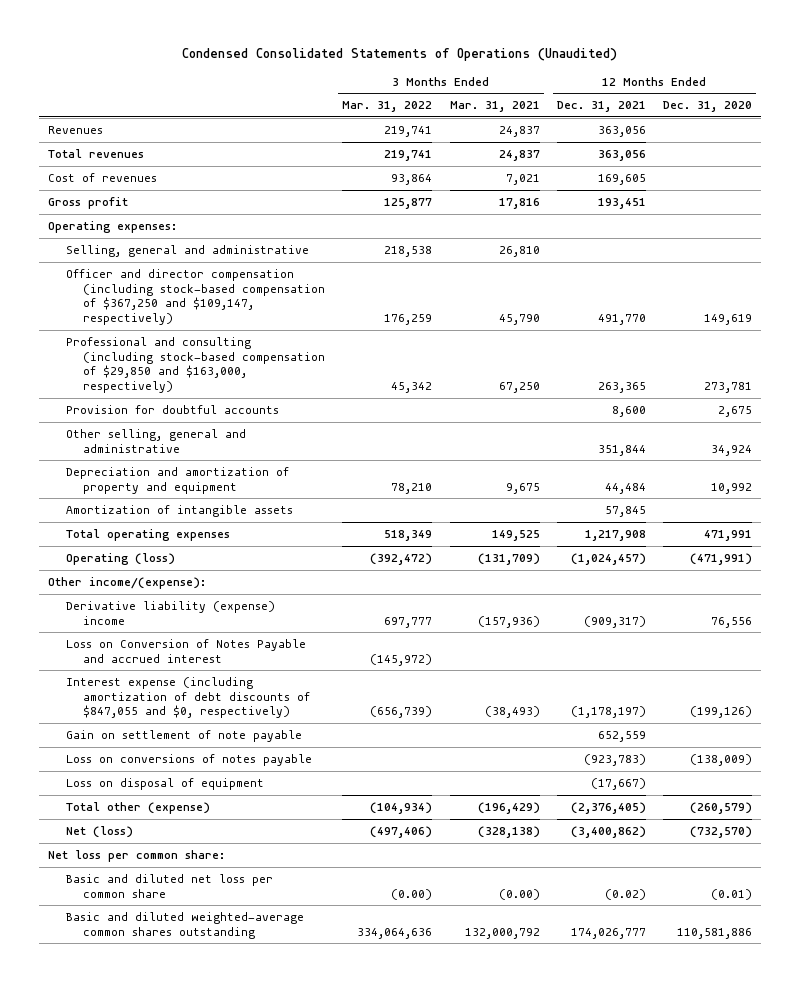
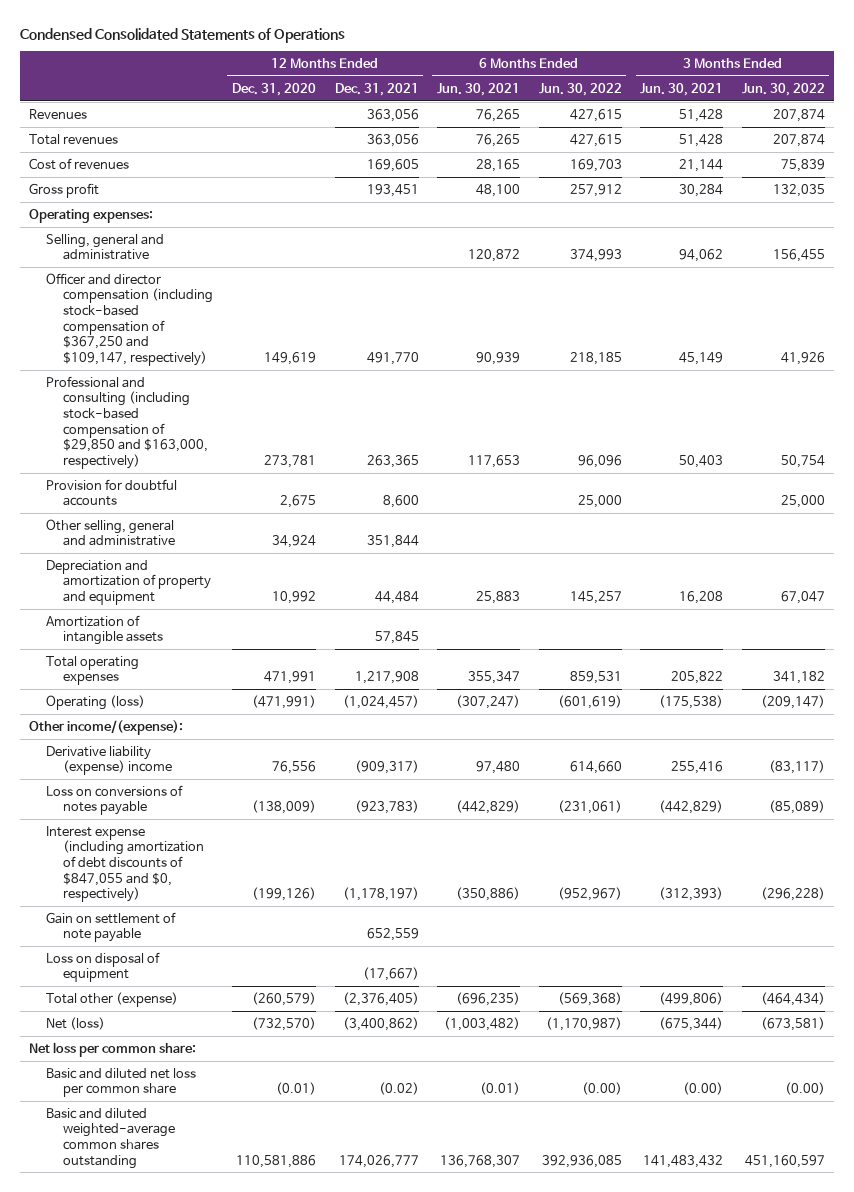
- Condensed Consolidated Statements of Operations (Unaudited)
+ Condensed Consolidated Statements of Operations
- | 3 Months Ended Mar. 31, 2022 | 3 Months Ended Mar. 31, 2021 | 12 Months Ended Dec. 31, 2021 | 12 Months Ended Dec. 31, 2020
+ | 12 Months Ended Dec. 31, 2020 | 12 Months Ended Dec. 31, 2021 | 6 Months Ended Jun. 30, 2021 | 6 Months Ended Jun. 30, 2022 | 3 Months Ended Jun. 30, 2021 | 3 Months Ended Jun. 30, 2022
- Loss on Conversion of Notes Payable and accrued interest | (145,972) | | |
moved up: Loss on conversions of notes payable | (138,009) | (923,783) | (442,829) | (231,061) | (442,829) | (85,089)

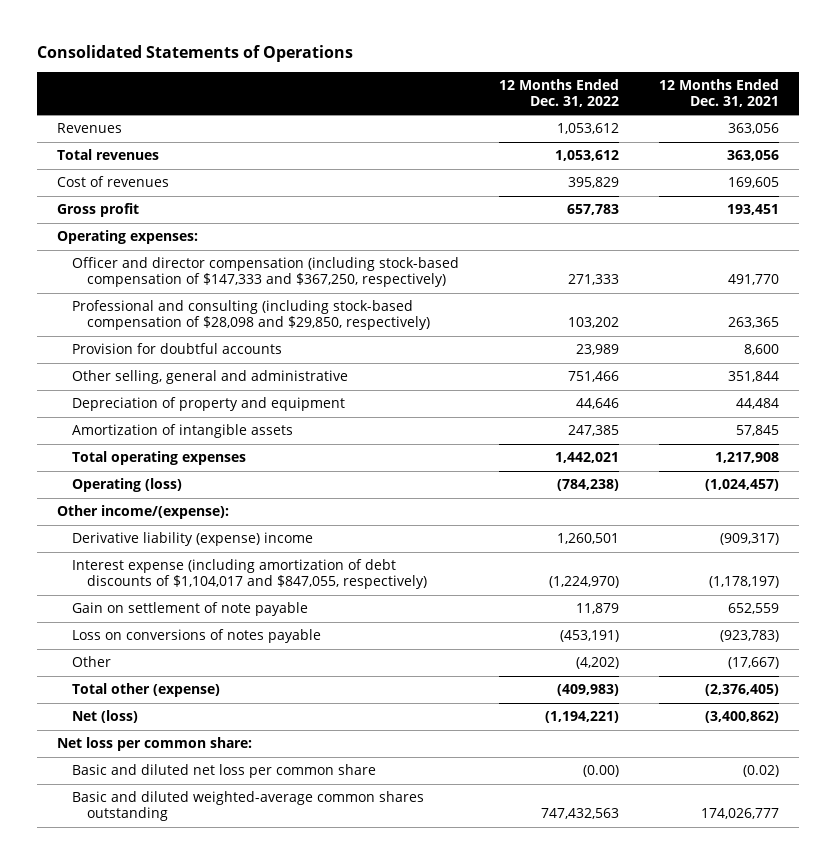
- Condensed Consolidated Statements of Operations
+ Consolidated Statements of Operations
- | 12 Months Ended Dec. 31, 2020 | 12 Months Ended Dec. 31, 2021 | 6 Months Ended Jun. 30, 2021 | 6 Months Ended Jun. 30, 2022 | 3 Months Ended Jun. 30, 2021 | 3 Months Ended Jun. 30, 2022
+ | 12 Months Ended Dec. 31, 2022 | 12 Months Ended Dec. 31, 2021
- Selling, general and administrative | | | 120,872 | 374,993 | 94,062 | 156,455
- Officer and director compensation (including stock-based compensation of $367,250 and $109,147, respectively) | 149,619 | 491,770 | 90,939 | 218,185 | 45,149 | 41,926
- Professional and consulting (including stock-based compensation of $29,850 and $163,000, respectively) | 273,781 | 263,365 | 117,653 | 96,096 | 50,403 | 50,754
+ Officer and director compensation (including stock-based compensation of $147,333 and $367,250, respectively) | 271,333 | 491,770
+ Professional and consulting (including stock-based compensation of $28,098 and $29,850, respectively) | 103,202 | 263,365
- Depreciation and amortization of property and equipment | 10,992 | 44,484 | 25,883 | 145,257 | 16,208 | 67,047
+ Depreciation of property and equipment | 44,646 | 44,484
- Interest expense (including amortization of debt discounts of $847,055 and $0, respectively) | (199,126) | (1,178,197) | (350,886) | (952,967) | (312,393) | (296,228)
+ Interest expense (including amortization of debt discounts of $1,104,017 and $847,055, respectively) | (1,224,970) | (1,178,197)
- Loss on disposal of equipment | | (17,667) | | | |
moved down: Loss on conversions of notes payable | (453,191) | (923,783)
+ Other | (4,202) | (17,667)

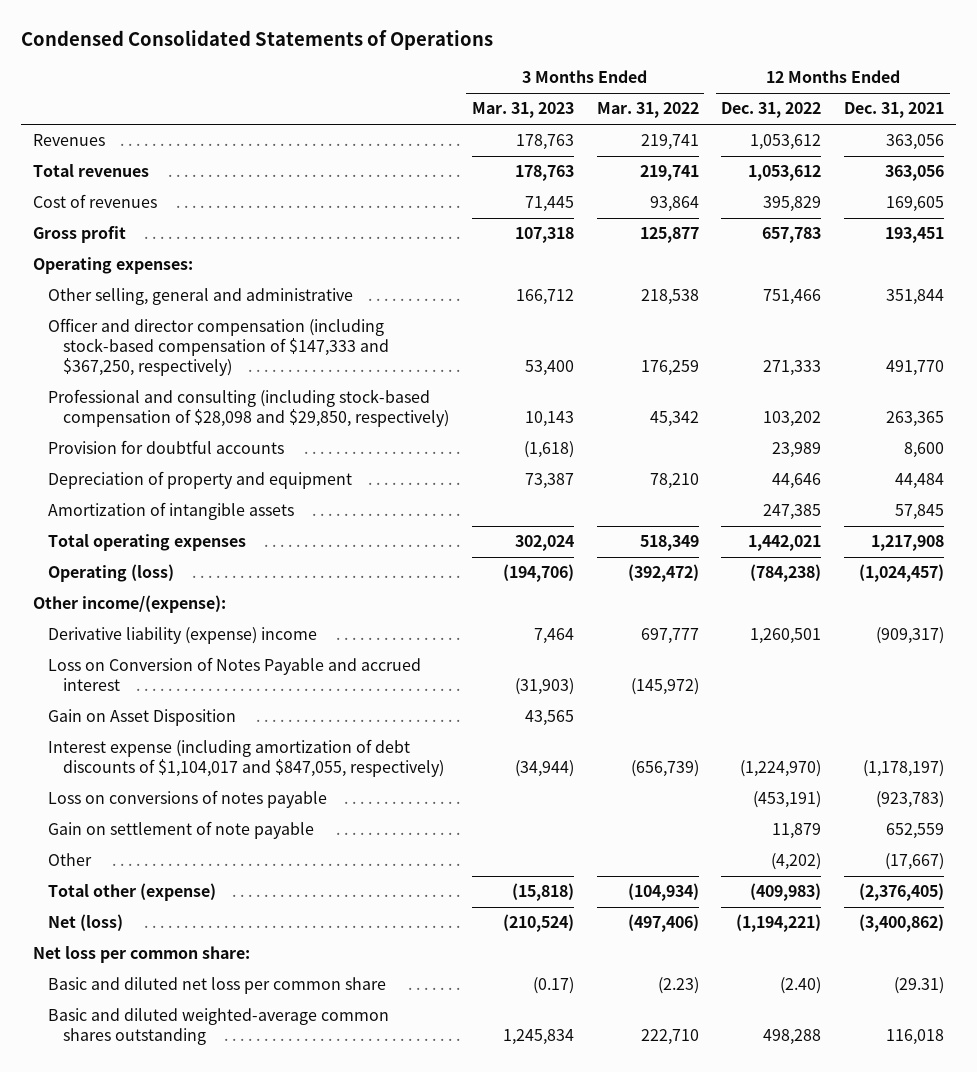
- Consolidated Statements of Operations
+ Condensed Consolidated Statements of Operations
- | 12 Months Ended Dec. 31, 2022 | 12 Months Ended Dec. 31, 2021
+ | 3 Months Ended Mar. 31, 2023 | 3 Months Ended Mar. 31, 2022 | 12 Months Ended Dec. 31, 2022 | 12 Months Ended Dec. 31, 2021
moved up: Other selling, general and administrative | 166,712 | 218,538 | 751,466 | 351,844
+ Loss on Conversion of Notes Payable and accrued interest | (31,903) | (145,972) | |
+ Gain on Asset Disposition | 43,565 | | |
moved down: Gain on settlement of note payable | | | 11,879 | 652,559
- Basic and diluted net loss per common share | (0.00) | (0.02)
- Basic and diluted weighted-average common shares outstanding | 747,432,563 | 174,026,777
+ Basic and diluted net loss per common share | (0.17) | (2.23) | (2.40) | (29.31)
+ Basic and diluted weighted-average common shares outstanding | 1,245,834 | 222,710 | 498,288 | 116,018

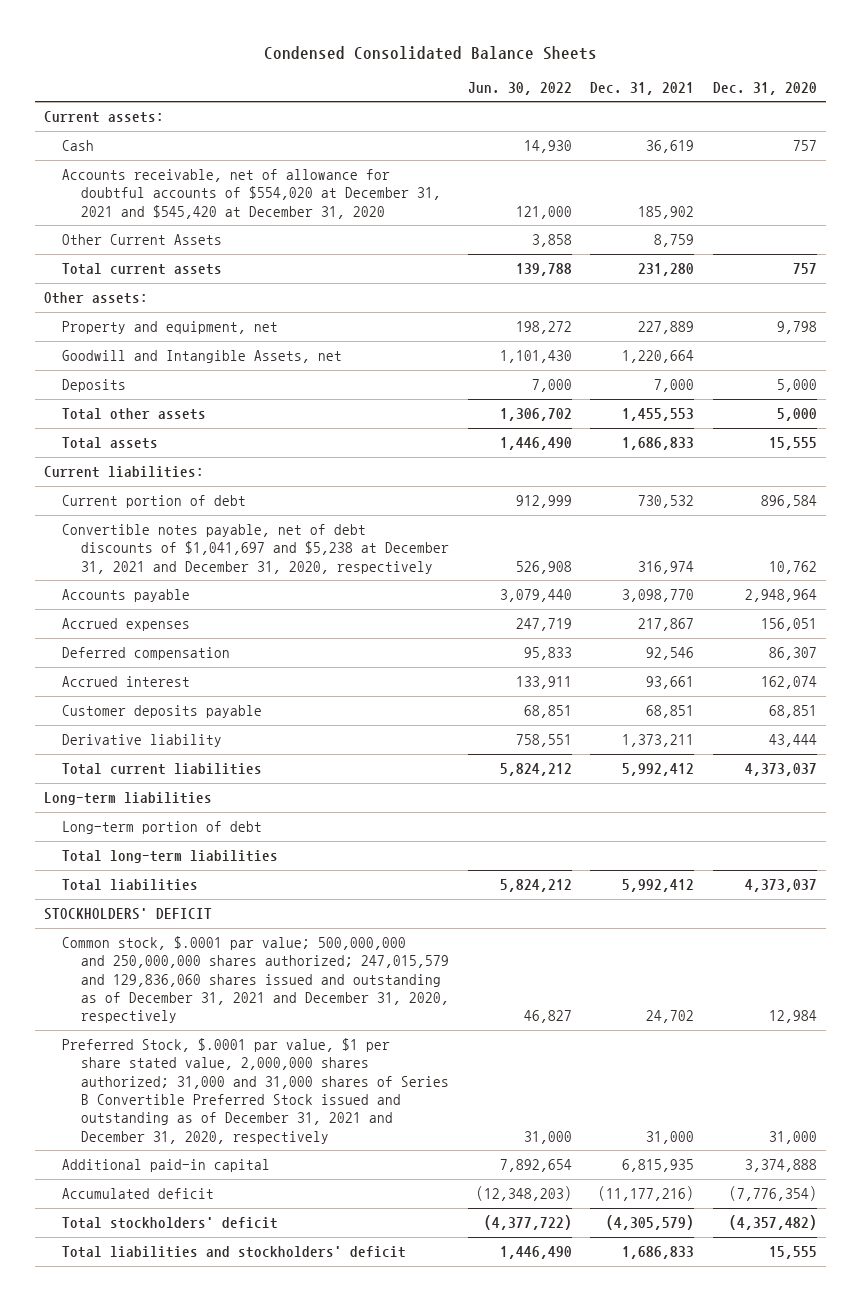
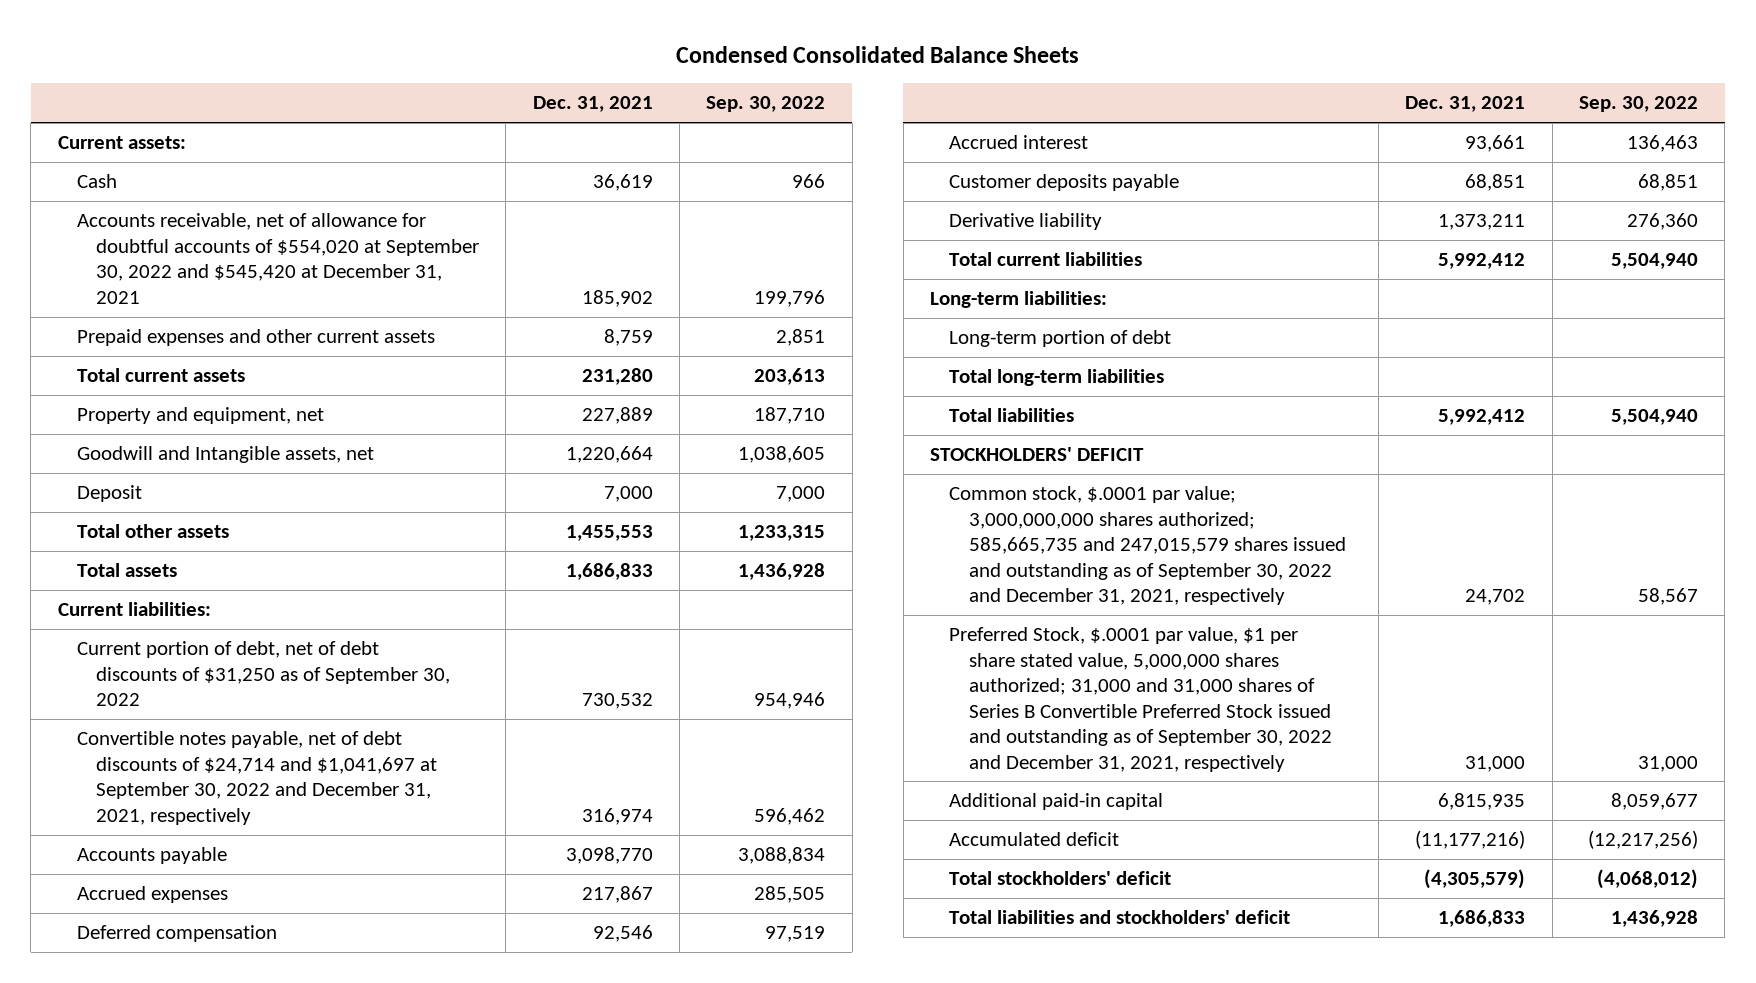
- | Jun. 30, 2022 | Dec. 31, 2021 | Dec. 31, 2020
+ | Dec. 31, 2021 | Sep. 30, 2022
- Accounts receivable, net of allowance for doubtful accounts of $554,020 at December 31, 2021 and $545,420 at December 31, 2020 | 121,000 | 185,902 |
- Other Current Assets | 3,858 | 8,759 |
+ Accounts receivable, net of allowance for doubtful accounts of $554,020 at September 30, 2022 and $545,420 at December 31, 2021 | 185,902 | 199,796
+ Prepaid expenses and other current assets | 8,759 | 2,851
- Other assets:
- Goodwill and Intangible Assets, net | 1,101,430 | 1,220,664 |
- Deposits | 7,000 | 7,000 | 5,000
+ Goodwill and Intangible assets, net | 1,220,664 | 1,038,605
+ Deposit | 7,000 | 7,000
- Current portion of debt | 912,999 | 730,532 | 896,584
- Convertible notes payable, net of debt discounts of $1,041,697 and $5,238 at December 31, 2021 and December 31, 2020, respectively | 526,908 | 316,974 | 10,762
+ Current portion of debt, net of debt discounts of $31,250 as of September 30, 2022 | 730,532 | 954,946
+ Convertible notes payable, net of debt discounts of $24,714 and $1,041,697 at September 30, 2022 and December 31, 2021, respectively | 316,974 | 596,462
- Long-term liabilities
+ Long-term liabilities:
- Common stock, $.0001 par value; 500,000,000 and 250,000,000 shares authorized; 247,015,579 and 129,836,060 shares issued and outstanding as of December 31, 2021 and December 31, 2020, respectively | 46,827 | 24,702 | 12,984
- Preferred Stock, $.0001 par value, $1 per share stated value, 2,000,000 shares authorized; 31,000 and 31,000 shares of Series B Convertible Preferred Stock issued and outstanding as of December 31, 2021 and December 31, 2020, respectively | 31,000 | 31,000 | 31,000
+ Common stock, $.0001 par value; 3,000,000,000 shares authorized; 585,665,735 and 247,015,579 shares issued and outstanding as of September 30, 2022 and December 31, 2021, respectively | 24,702 | 58,567
+ Preferred Stock, $.0001 par value, $1 per share stated value, 5,000,000 shares authorized; 31,000 and 31,000 shares of Series B Convertible Preferred Stock issued and outstanding as of September 30, 2022 and December 31, 2021, respectively | 31,000 | 31,000

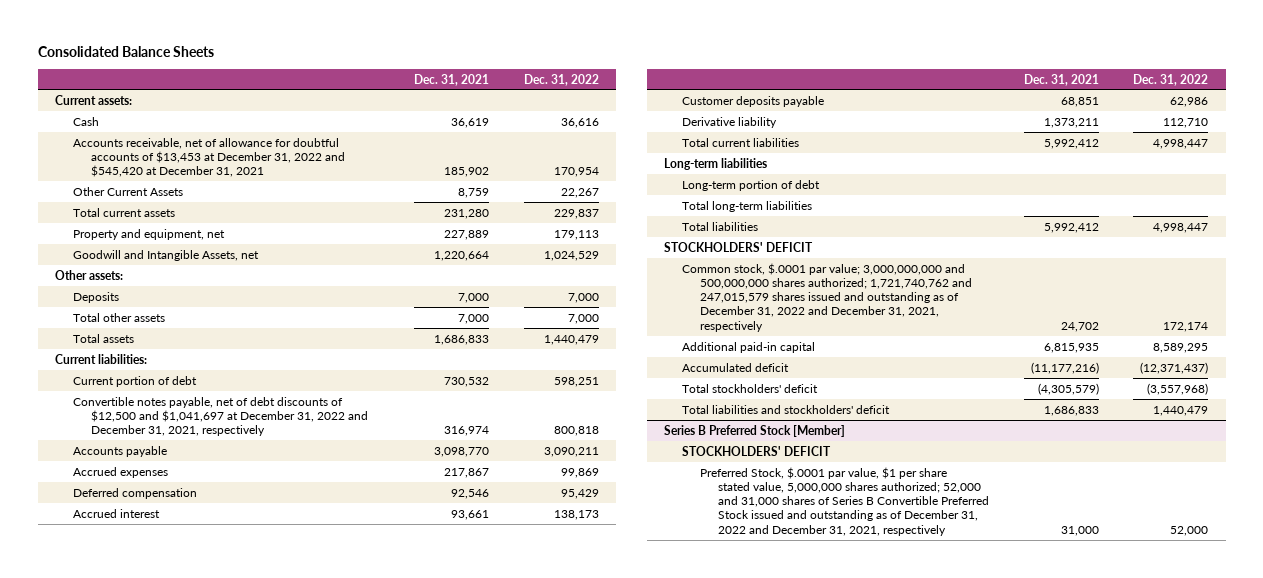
- Condensed Consolidated Balance Sheets
+ Consolidated Balance Sheets
- | Dec. 31, 2021 | Sep. 30, 2022
+ | Dec. 31, 2021 | Dec. 31, 2022
- Accounts receivable, net of allowance for doubtful accounts of $554,020 at September 30, 2022 and $545,420 at December 31, 2021 | 185,902 | 199,796
- Prepaid expenses and other current assets | 8,759 | 2,851
+ Accounts receivable, net of allowance for doubtful accounts of $13,453 at December 31, 2022 and $545,420 at December 31, 2021 | 185,902 | 170,954
+ Other Current Assets | 8,759 | 22,267
- Goodwill and Intangible assets, net | 1,220,664 | 1,038,605
- Deposit | 7,000 | 7,000
- Total other assets | 1,455,553 | 1,233,315
+ Goodwill and Intangible Assets, net | 1,220,664 | 1,024,529
+ Other assets:
+ Deposits | 7,000 | 7,000
+ Total other assets | 7,000 | 7,000
- Current portion of debt, net of debt discounts of $31,250 as of September 30, 2022 | 730,532 | 954,946
- Convertible notes payable, net of debt discounts of $24,714 and $1,041,697 at September 30, 2022 and December 31, 2021, respectively | 316,974 | 596,462
+ Current portion of debt | 730,532 | 598,251
+ Convertible notes payable, net of debt discounts of $12,500 and $1,041,697 at December 31, 2022 and December 31, 2021, respectively | 316,974 | 800,818
- Long-term liabilities:
+ Long-term liabilities
- Common stock, $.0001 par value; 3,000,000,000 shares authorized; 585,665,735 and 247,015,579 shares issued and outstanding as of September 30, 2022 and December 31, 2021, respectively | 24,702 | 58,567
- Preferred Stock, $.0001 par value, $1 per share stated value, 5,000,000 shares authorized; 31,000 and 31,000 shares of Series B Convertible Preferred Stock issued and outstanding as of September 30, 2022 and December 31, 2021, respectively | 31,000 | 31,000
+ Common stock, $.0001 par value; 3,000,000,000 and 500,000,000 shares authorized; 1,721,740,762 and 247,015,579 shares issued and outstanding as of December 31, 2022 and December 31, 2021, respectively | 24,702 | 172,174
+ Series B Preferred Stock [Member]
+ STOCKHOLDERS' DEFICIT
+ Preferred Stock, $.0001 par value, $1 per share stated value, 5,000,000 shares authorized; 52,000 and 31,000 shares of Series B Convertible Preferred Stock issued and outstanding as of December 31, 2022 and December 31, 2021, respectively | 31,000 | 52,000

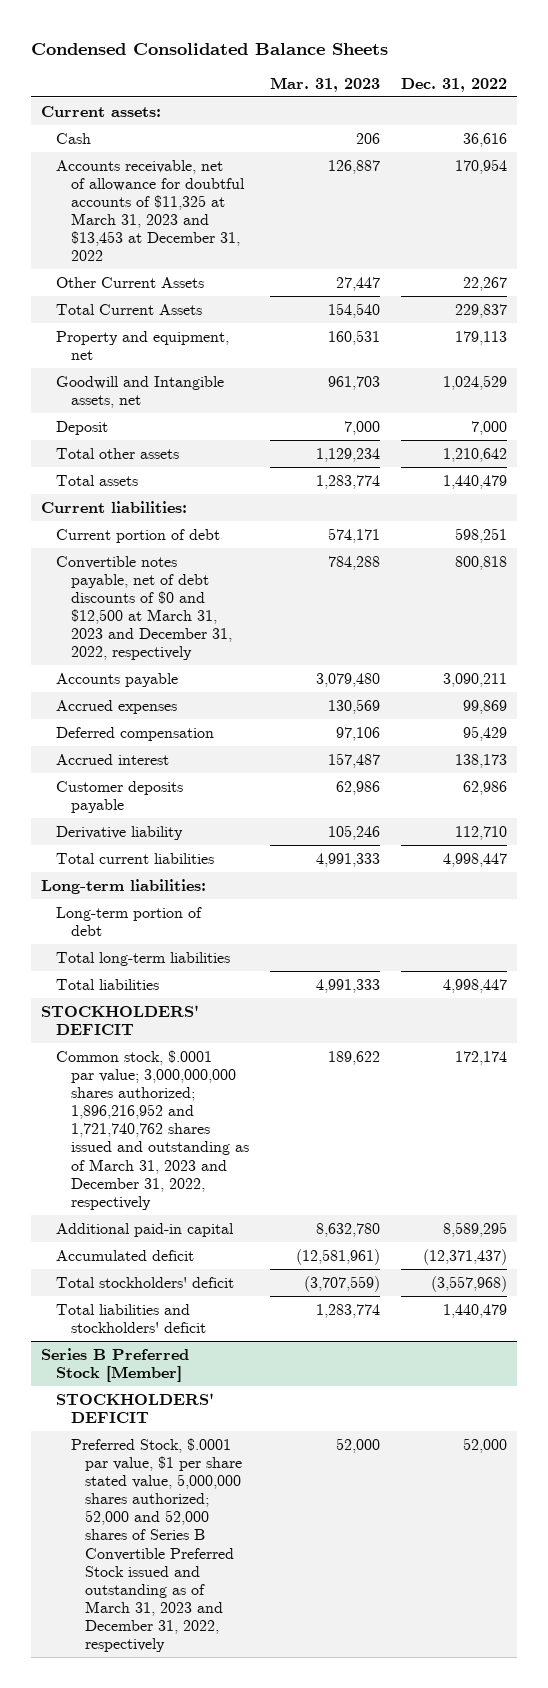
- Consolidated Balance Sheets
+ Condensed Consolidated Balance Sheets
- | Dec. 31, 2021 | Dec. 31, 2022
+ | Mar. 31, 2023 | Dec. 31, 2022
- Accounts receivable, net of allowance for doubtful accounts of $13,453 at December 31, 2022 and $545,420 at December 31, 2021 | 185,902 | 170,954
+ Accounts receivable, net of allowance for doubtful accounts of $11,325 at March 31, 2023 and $13,453 at December 31, 2022 | 126,887 | 170,954
- Total current assets | 231,280 | 229,837
+ Total Current Assets | 154,540 | 229,837
- Goodwill and Intangible Assets, net | 1,220,664 | 1,024,529
- Other assets:
- Deposits | 7,000 | 7,000
- Total other assets | 7,000 | 7,000
+ Goodwill and Intangible assets, net | 961,703 | 1,024,529
+ Deposit | 7,000 | 7,000
+ Total other assets | 1,129,234 | 1,210,642
- Convertible notes payable, net of debt discounts of $12,500 and $1,041,697 at December 31, 2022 and December 31, 2021, respectively | 316,974 | 800,818
+ Convertible notes payable, net of debt discounts of $0 and $12,500 at March 31, 2023 and December 31, 2022, respectively | 784,288 | 800,818
- Long-term liabilities
+ Long-term liabilities:
- Common stock, $.0001 par value; 3,000,000,000 and 500,000,000 shares authorized; 1,721,740,762 and 247,015,579 shares issued and outstanding as of December 31, 2022 and December 31, 2021, respectively | 24,702 | 172,174
+ Common stock, $.0001 par value; 3,000,000,000 shares authorized; 1,896,216,952 and 1,721,740,762 shares issued and outstanding as of March 31, 2023 and December 31, 2022, respectively | 189,622 | 172,174
@ Series B Preferred Stock [Member]
- Preferred Stock, $.0001 par value, $1 per share stated value, 5,000,000 shares authorized; 52,000 and 31,000 shares of Series B Convertible Preferred Stock issued and outstanding as of December 31, 2022 and December 31, 2021, respectively | 31,000 | 52,000
+ Preferred Stock, $.0001 par value, $1 per share stated value, 5,000,000 shares authorized; 52,000 and 52,000 shares of Series B Convertible Preferred Stock issued and outstanding as of March 31, 2023 and December 31, 2022, respectively | 52,000 | 52,000

